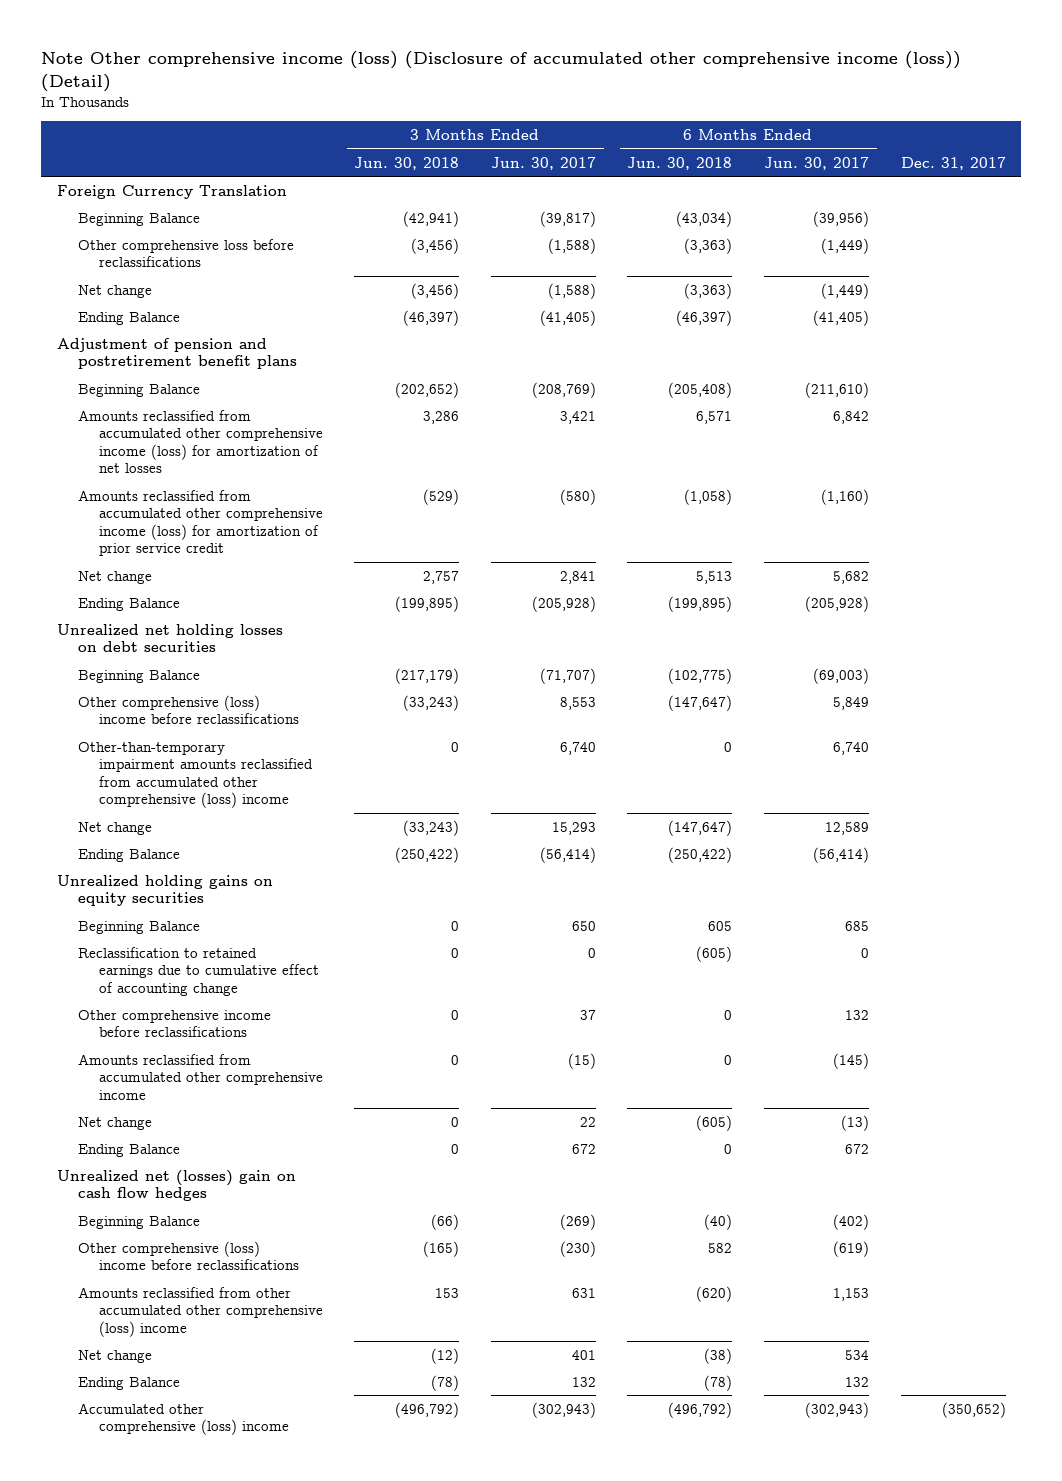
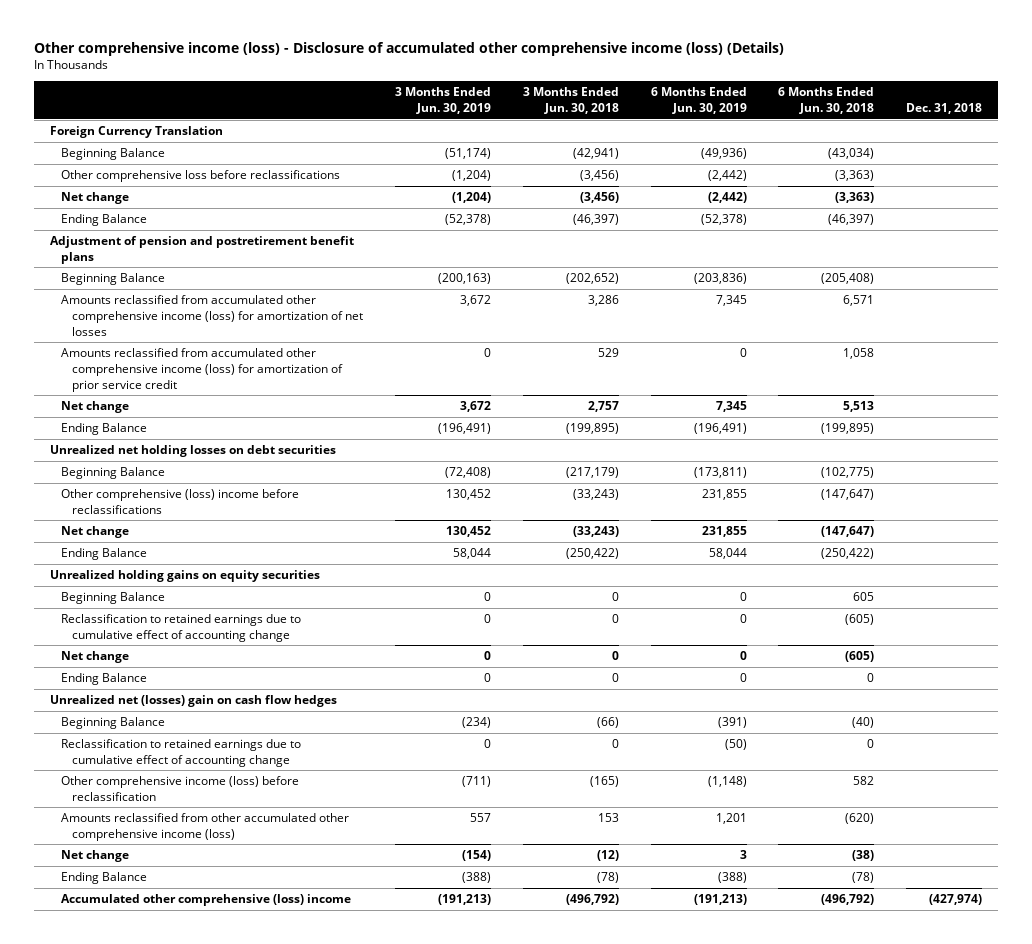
- Note Other comprehensive income (loss) (Disclosure of accumulated other comprehensive income (loss)) (Detail)
+ Other comprehensive income (loss) - Disclosure of accumulated other comprehensive income (loss) (Details)
- | 3 Months Ended Jun. 30, 2018 | 3 Months Ended Jun. 30, 2017 | 6 Months Ended Jun. 30, 2018 | 6 Months Ended Jun. 30, 2017 | Dec. 31, 2017
+ | 3 Months Ended Jun. 30, 2019 | 3 Months Ended Jun. 30, 2018 | 6 Months Ended Jun. 30, 2019 | 6 Months Ended Jun. 30, 2018 | Dec. 31, 2018
- Amounts reclassified from accumulated other comprehensive income (loss) for amortization of prior service credit | (529) | (580) | (1,058) | (1,160) |
+ Amounts reclassified from accumulated other comprehensive income (loss) for amortization of prior service credit | 0 | 529 | 0 | 1,058 |
- Other-than-temporary impairment amounts reclassified from accumulated other comprehensive (loss) income | 0 | 6,740 | 0 | 6,740 |
- Other comprehensive income before reclassifications | 0 | 37 | 0 | 132 |
- Amounts reclassified from accumulated other comprehensive income | 0 | (15) | 0 | (145) |
- Other comprehensive (loss) income before reclassifications | (165) | (230) | 582 | (619) |
- Amounts reclassified from other accumulated other comprehensive (loss) income | 153 | 631 | (620) | 1,153 |
+ Reclassification to retained earnings due to cumulative effect of accounting change | 0 | 0 | (50) | 0 |
+ Other comprehensive income (loss) before reclassification | (711) | (165) | (1,148) | 582 |
+ Amounts reclassified from other accumulated other comprehensive income (loss) | 557 | 153 | 1,201 | (620) |

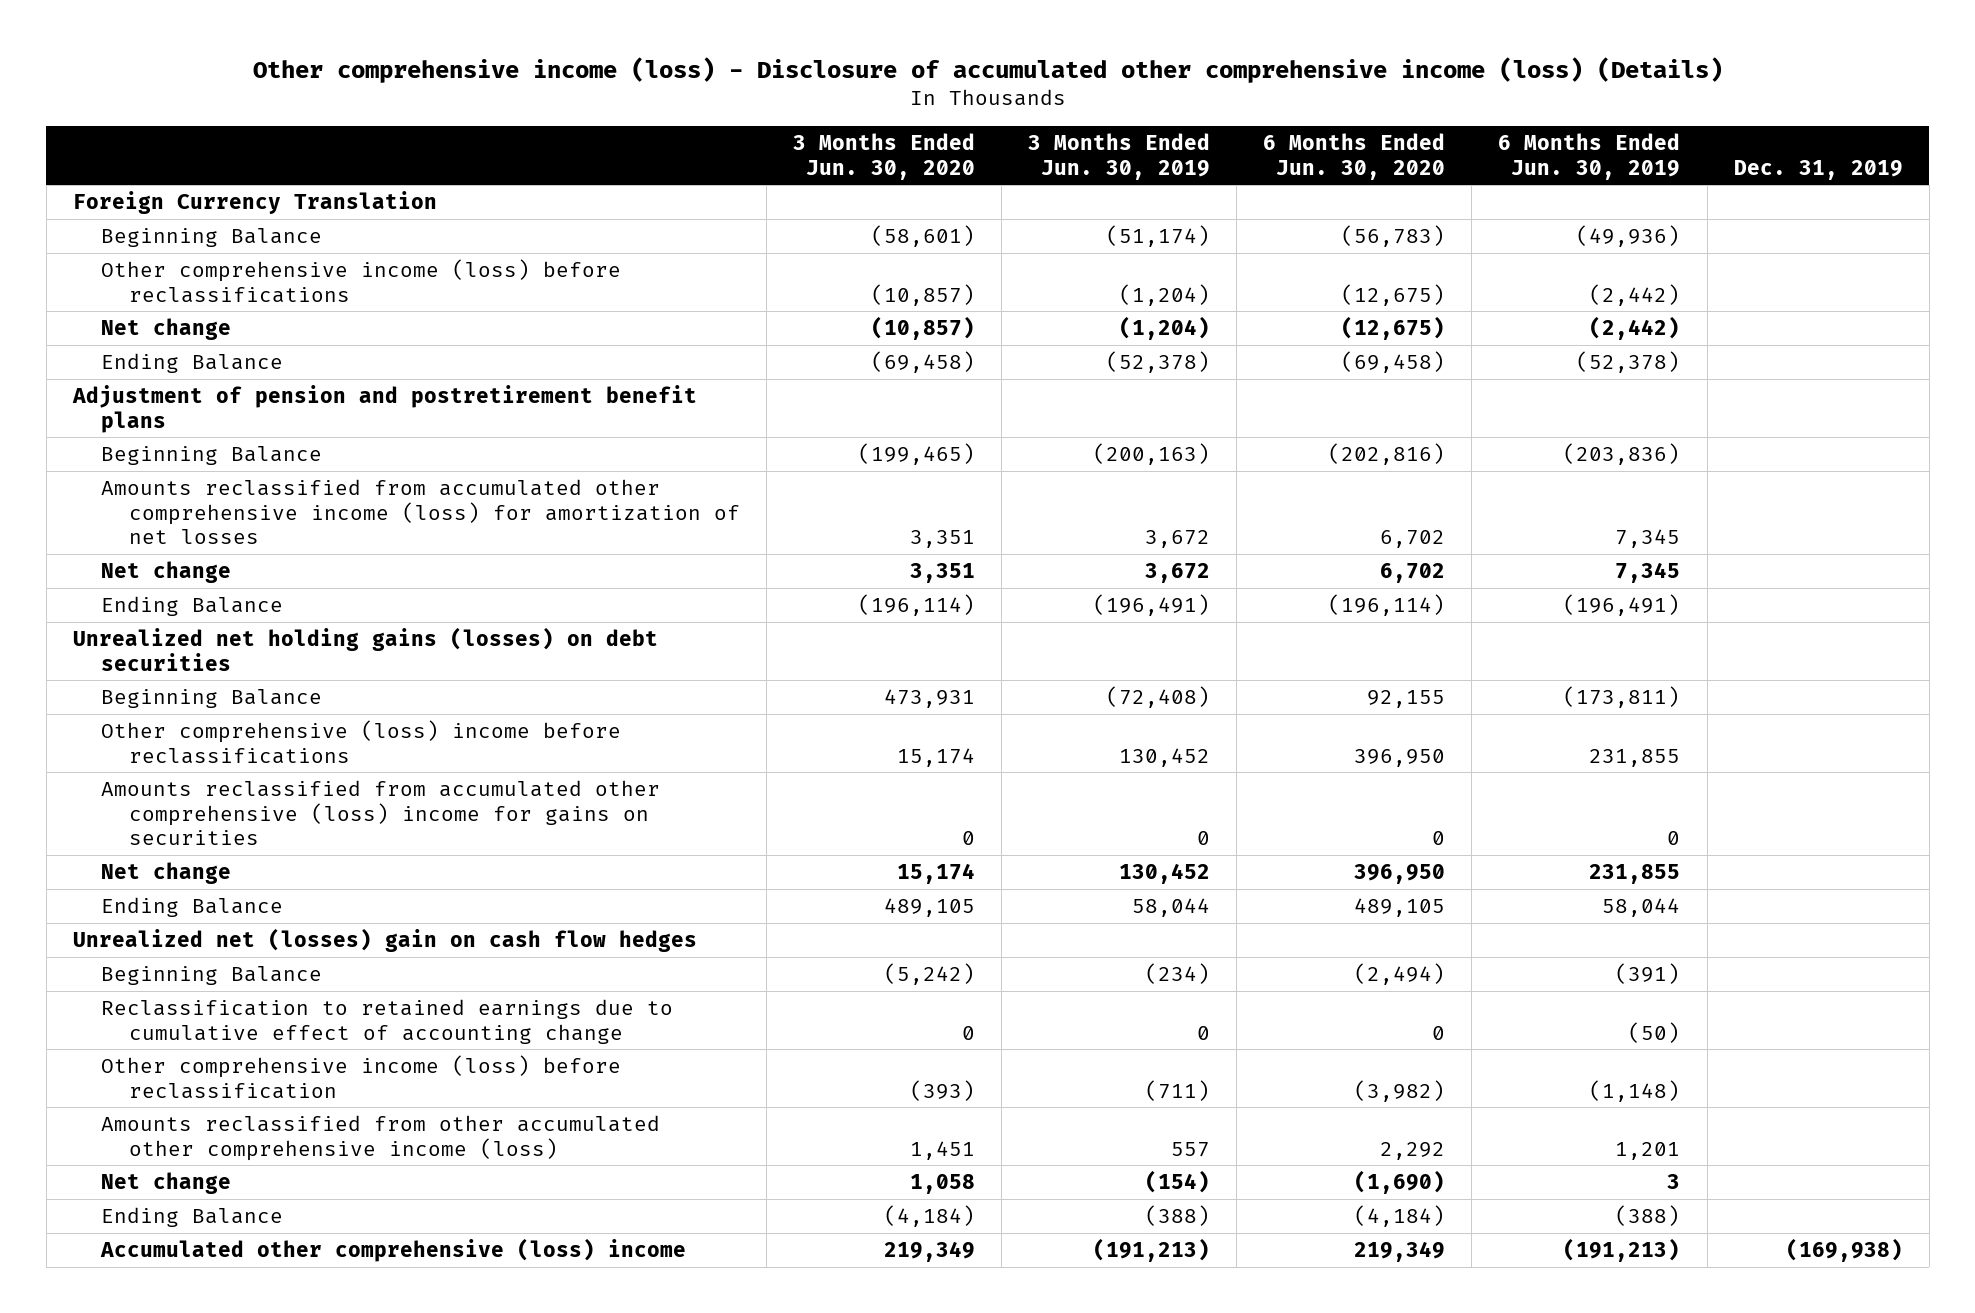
- | 3 Months Ended Jun. 30, 2019 | 3 Months Ended Jun. 30, 2018 | 6 Months Ended Jun. 30, 2019 | 6 Months Ended Jun. 30, 2018 | Dec. 31, 2018
+ | 3 Months Ended Jun. 30, 2020 | 3 Months Ended Jun. 30, 2019 | 6 Months Ended Jun. 30, 2020 | 6 Months Ended Jun. 30, 2019 | Dec. 31, 2019
- Other comprehensive loss before reclassifications | (1,204) | (3,456) | (2,442) | (3,363) |
+ Other comprehensive income (loss) before reclassifications | (10,857) | (1,204) | (12,675) | (2,442) |
- Amounts reclassified from accumulated other comprehensive income (loss) for amortization of prior service credit | 0 | 529 | 0 | 1,058 |
- Unrealized net holding losses on debt securities
+ Unrealized net holding gains (losses) on debt securities
+ Amounts reclassified from accumulated other comprehensive (loss) income for gains on securities | 0 | 0 | 0 | 0 |
- Unrealized holding gains on equity securities
- Beginning Balance | 0 | 0 | 0 | 605 |
- Reclassification to retained earnings due to cumulative effect of accounting change | 0 | 0 | 0 | (605) |
- Net change | 0 | 0 | 0 | (605) |
- Ending Balance | 0 | 0 | 0 | 0 |

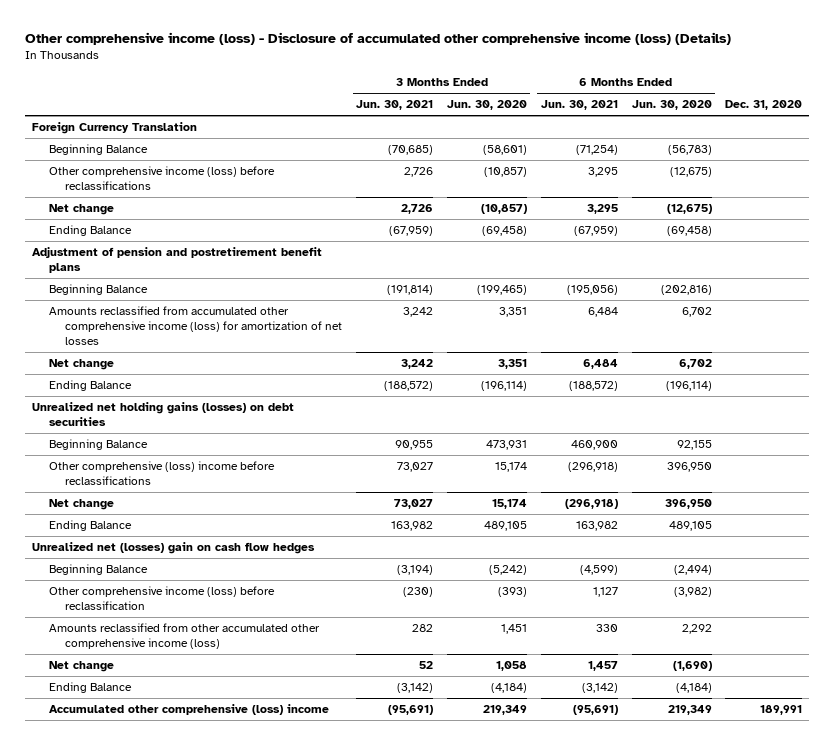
- | 3 Months Ended Jun. 30, 2020 | 3 Months Ended Jun. 30, 2019 | 6 Months Ended Jun. 30, 2020 | 6 Months Ended Jun. 30, 2019 | Dec. 31, 2019
+ | 3 Months Ended Jun. 30, 2021 | 3 Months Ended Jun. 30, 2020 | 6 Months Ended Jun. 30, 2021 | 6 Months Ended Jun. 30, 2020 | Dec. 31, 2020
- Amounts reclassified from accumulated other comprehensive (loss) income for gains on securities | 0 | 0 | 0 | 0 |
- Reclassification to retained earnings due to cumulative effect of accounting change | 0 | 0 | 0 | (50) |

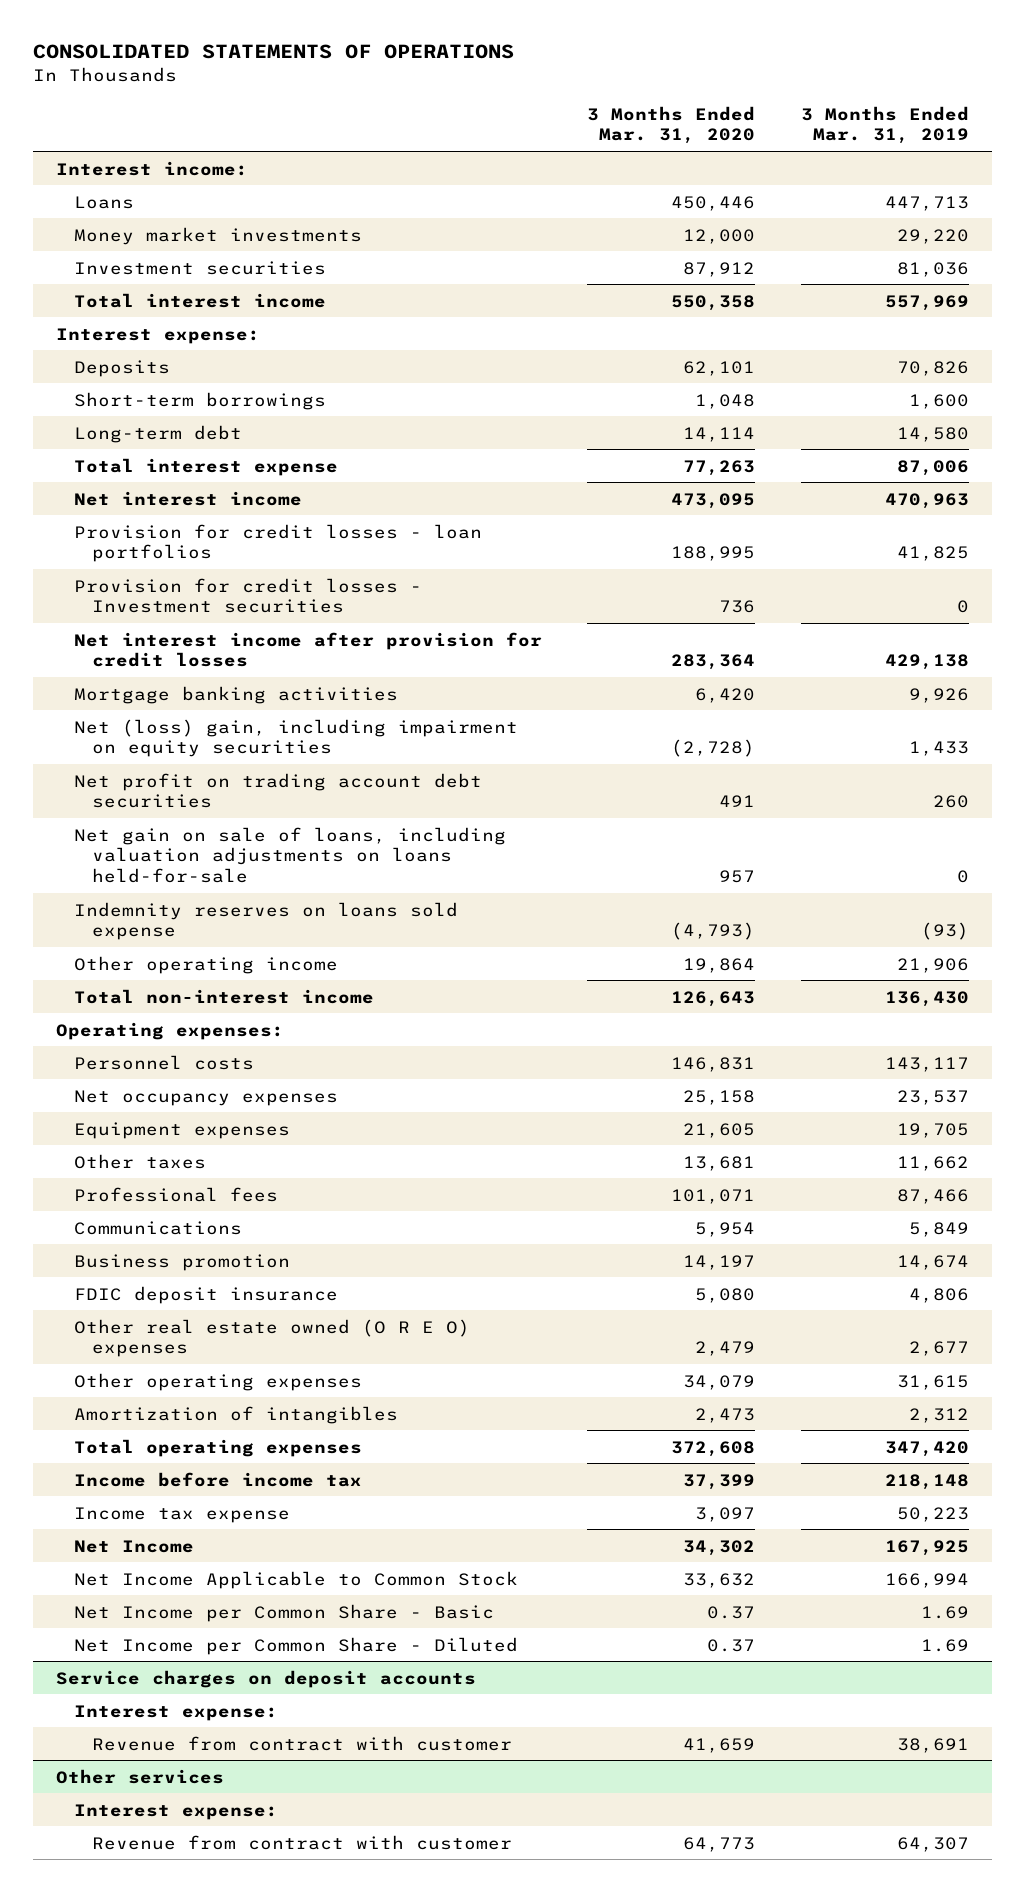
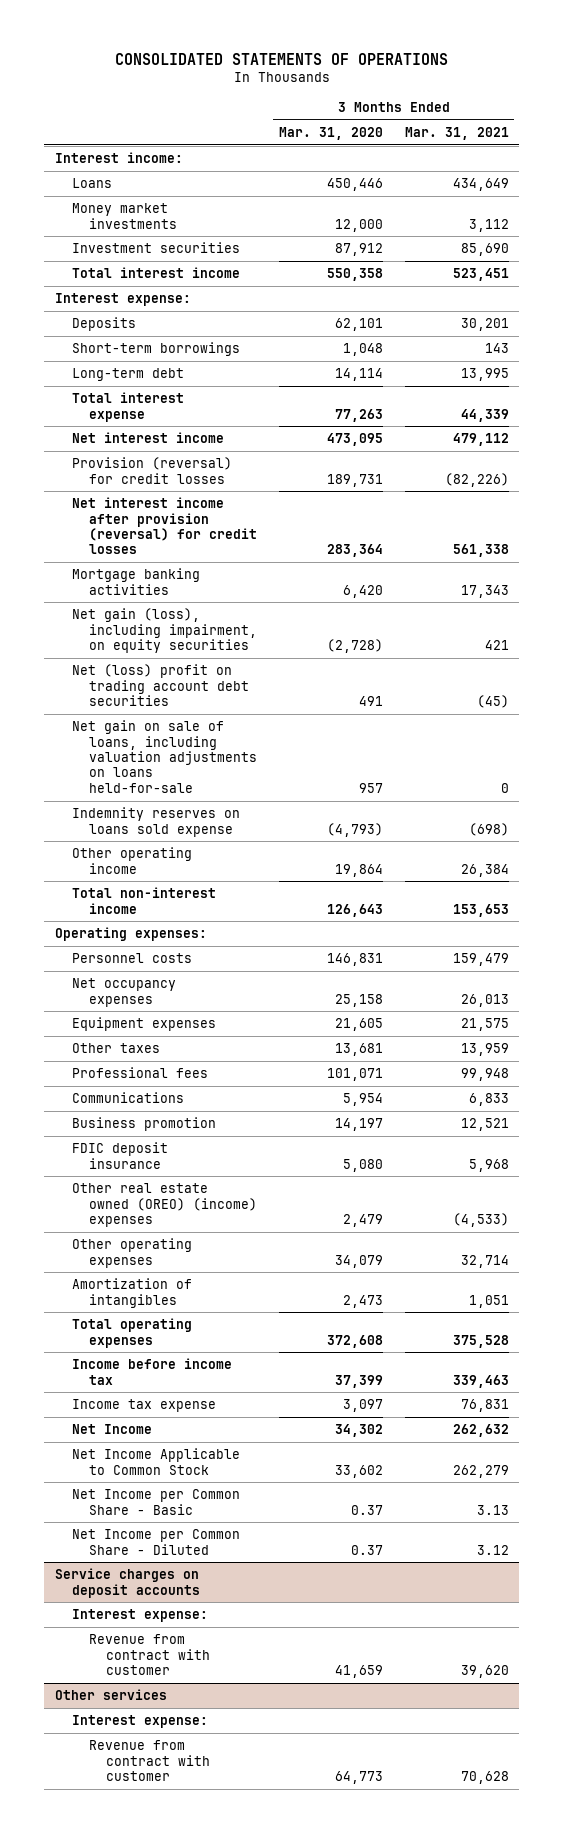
- | 3 Months Ended Mar. 31, 2020 | 3 Months Ended Mar. 31, 2019
+ | 3 Months Ended Mar. 31, 2020 | 3 Months Ended Mar. 31, 2021
- Provision for credit losses - loan portfolios | 188,995 | 41,825
- Provision for credit losses - Investment securities | 736 | 0
- Net interest income after provision for credit losses | 283,364 | 429,138
+ Provision (reversal) for credit losses | 189,731 | (82,226)
+ Net interest income after provision (reversal) for credit losses | 283,364 | 561,338
- Net (loss) gain, including impairment on equity securities | (2,728) | 1,433
- Net profit on trading account debt securities | 491 | 260
+ Net gain (loss), including impairment, on equity securities | (2,728) | 421
+ Net (loss) profit on trading account debt securities | 491 | (45)
- Other real estate owned (O R E O) expenses | 2,479 | 2,677
+ Other real estate owned (OREO) (income) expenses | 2,479 | (4,533)
- Net Income Applicable to Common Stock | 33,632 | 166,994
+ Net Income Applicable to Common Stock | 33,602 | 262,279

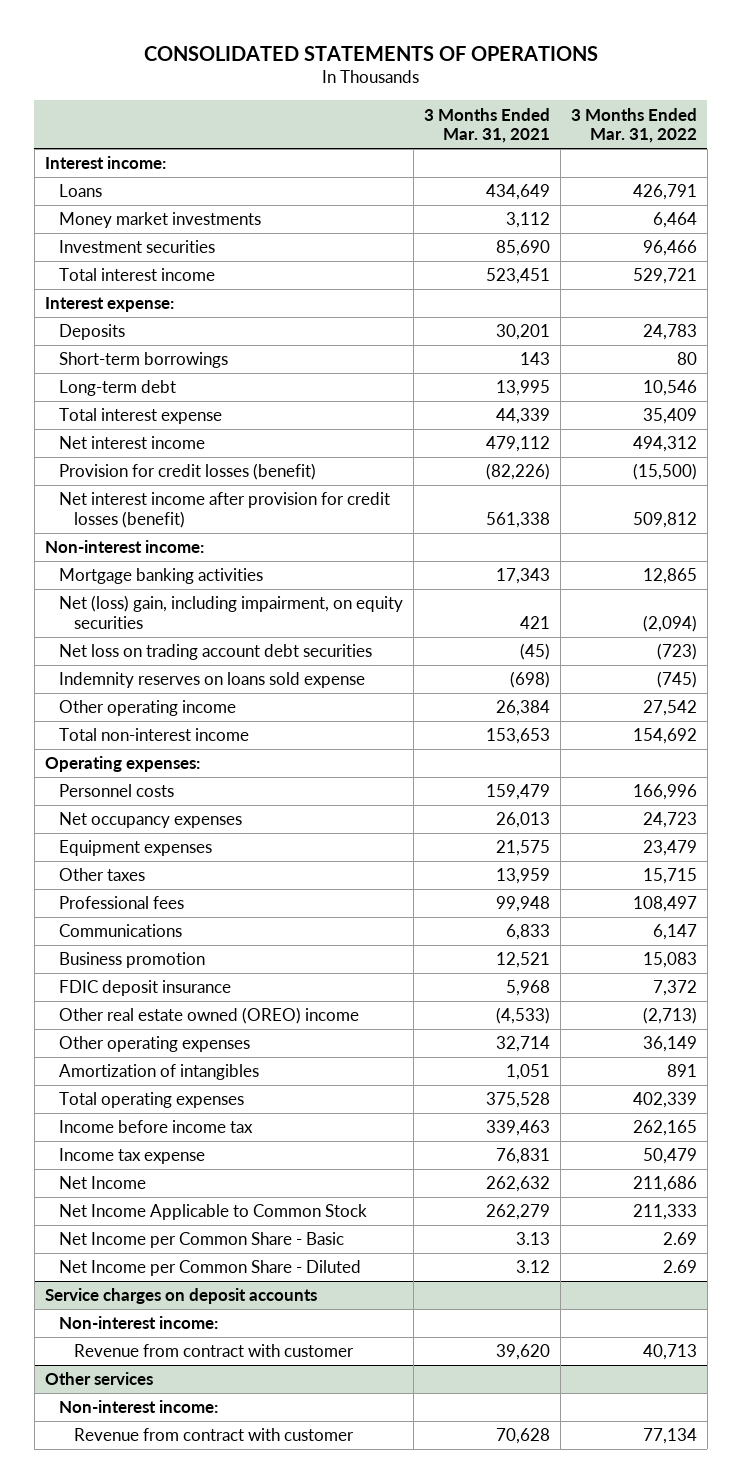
- | 3 Months Ended Mar. 31, 2020 | 3 Months Ended Mar. 31, 2021
+ | 3 Months Ended Mar. 31, 2021 | 3 Months Ended Mar. 31, 2022
- Provision (reversal) for credit losses | 189,731 | (82,226)
- Net interest income after provision (reversal) for credit losses | 283,364 | 561,338
+ Provision for credit losses (benefit) | (82,226) | (15,500)
+ Net interest income after provision for credit losses (benefit) | 561,338 | 509,812
+ Non-interest income:
- Net gain (loss), including impairment, on equity securities | (2,728) | 421
- Net (loss) profit on trading account debt securities | 491 | (45)
- Net gain on sale of loans, including valuation adjustments on loans held-for-sale | 957 | 0
+ Net (loss) gain, including impairment, on equity securities | 421 | (2,094)
+ Net loss on trading account debt securities | (45) | (723)
- Other real estate owned (OREO) (income) expenses | 2,479 | (4,533)
+ Other real estate owned (OREO) income | (4,533) | (2,713)
@ Service charges on deposit accounts
- Interest expense:
+ Non-interest income:
@ Other services
- Interest expense:
+ Non-interest income:

